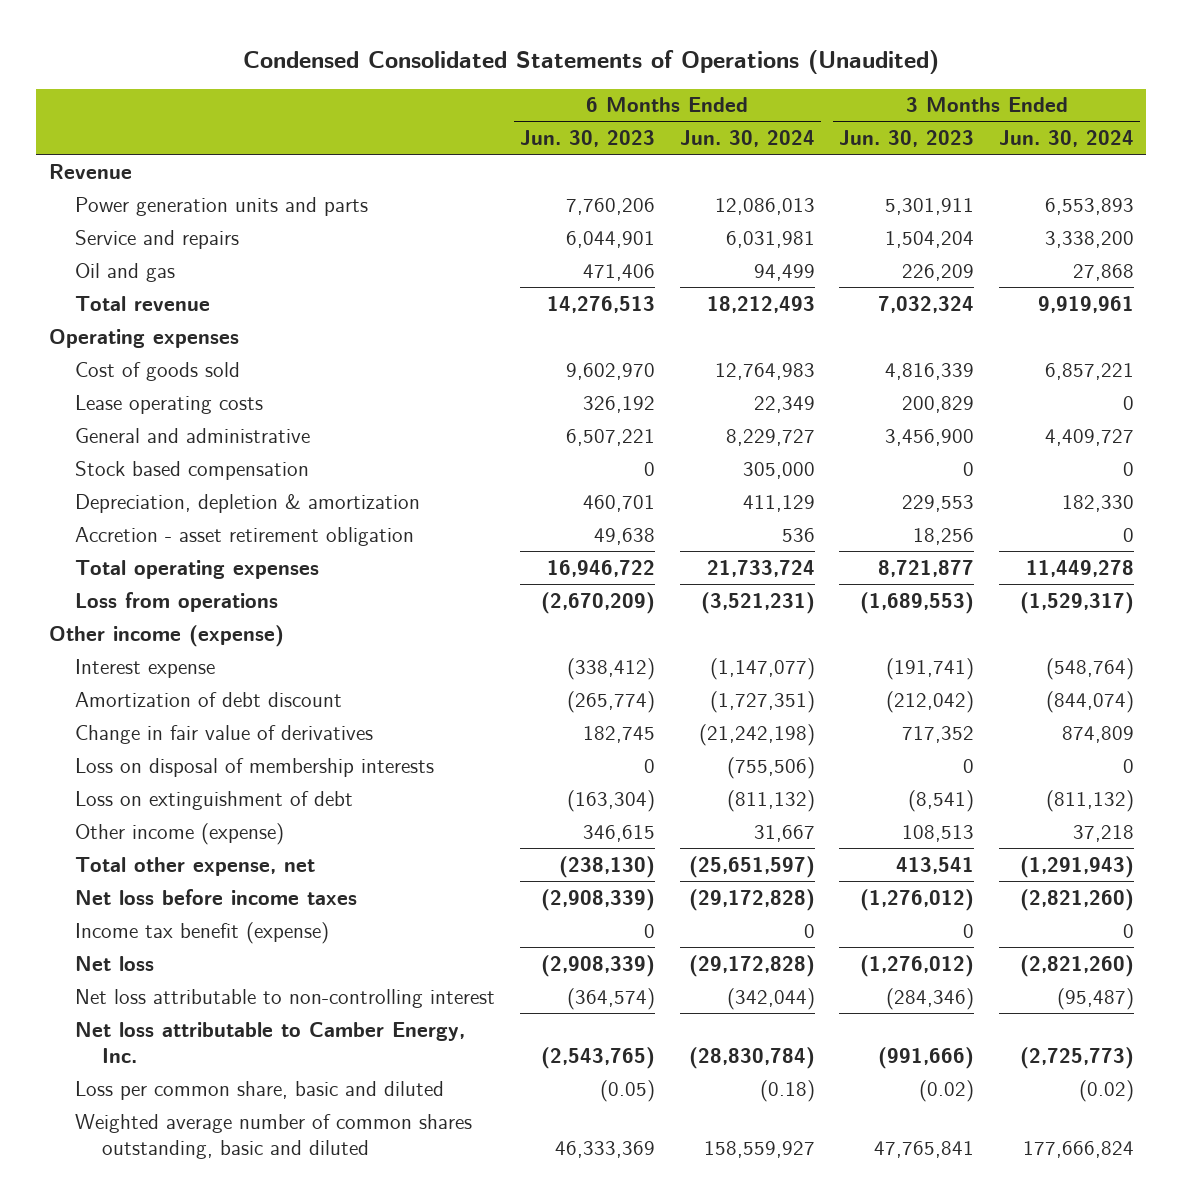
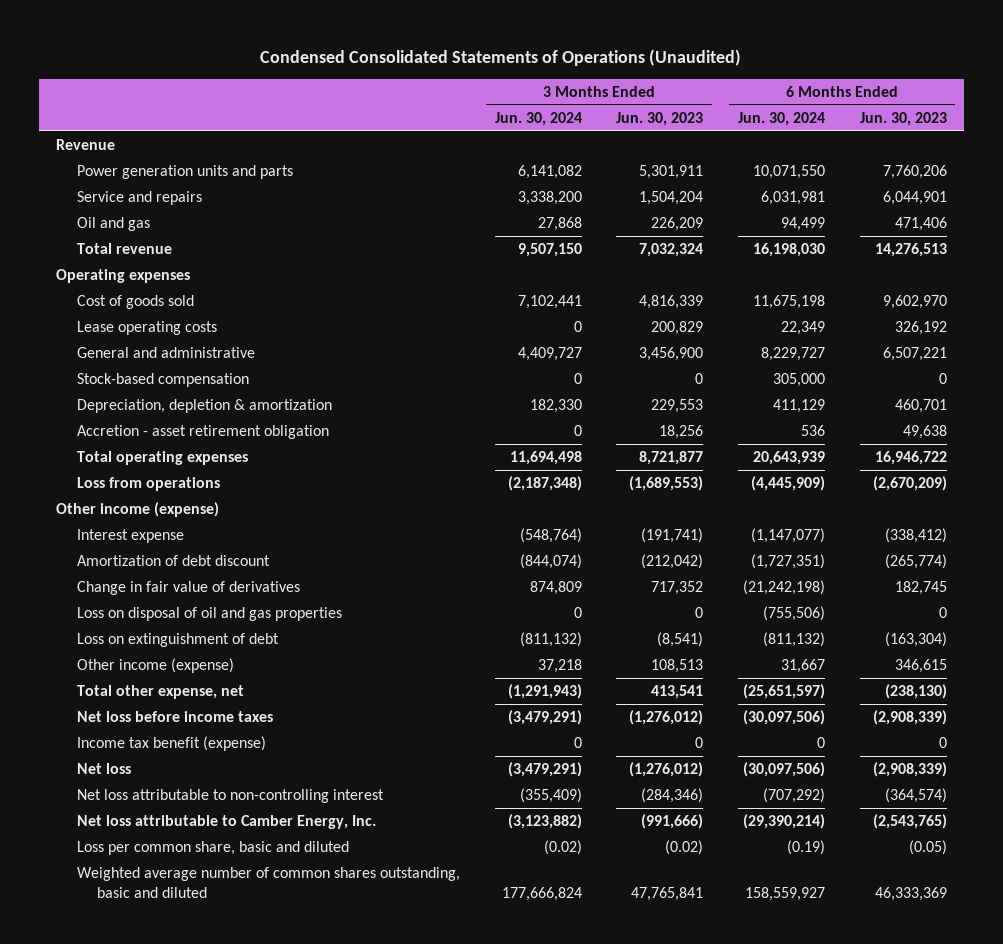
- | 6 Months Ended Jun. 30, 2023 | 6 Months Ended Jun. 30, 2024 | 3 Months Ended Jun. 30, 2023 | 3 Months Ended Jun. 30, 2024
+ | 3 Months Ended Jun. 30, 2024 | 3 Months Ended Jun. 30, 2023 | 6 Months Ended Jun. 30, 2024 | 6 Months Ended Jun. 30, 2023
- Power generation units and parts | 7,760,206 | 12,086,013 | 5,301,911 | 6,553,893
+ Power generation units and parts | 6,141,082 | 5,301,911 | 10,071,550 | 7,760,206
- Total revenue | 14,276,513 | 18,212,493 | 7,032,324 | 9,919,961
+ Total revenue | 9,507,150 | 7,032,324 | 16,198,030 | 14,276,513
- Cost of goods sold | 9,602,970 | 12,764,983 | 4,816,339 | 6,857,221
+ Cost of goods sold | 7,102,441 | 4,816,339 | 11,675,198 | 9,602,970
- Stock based compensation | 0 | 305,000 | 0 | 0
+ Stock-based compensation | 0 | 0 | 305,000 | 0
- Total operating expenses | 16,946,722 | 21,733,724 | 8,721,877 | 11,449,278
- Loss from operations | (2,670,209) | (3,521,231) | (1,689,553) | (1,529,317)
+ Total operating expenses | 11,694,498 | 8,721,877 | 20,643,939 | 16,946,722
+ Loss from operations | (2,187,348) | (1,689,553) | (4,445,909) | (2,670,209)
- Loss on disposal of membership interests | 0 | (755,506) | 0 | 0
+ Loss on disposal of oil and gas properties | 0 | 0 | (755,506) | 0
- Net loss before income taxes | (2,908,339) | (29,172,828) | (1,276,012) | (2,821,260)
+ Net loss before income taxes | (3,479,291) | (1,276,012) | (30,097,506) | (2,908,339)
- Net loss | (2,908,339) | (29,172,828) | (1,276,012) | (2,821,260)
- Net loss attributable to non-controlling interest | (364,574) | (342,044) | (284,346) | (95,487)
- Net loss attributable to Camber Energy, Inc. | (2,543,765) | (28,830,784) | (991,666) | (2,725,773)
- Loss per common share, basic and diluted | (0.05) | (0.18) | (0.02) | (0.02)
+ Net loss | (3,479,291) | (1,276,012) | (30,097,506) | (2,908,339)
+ Net loss attributable to non-controlling interest | (355,409) | (284,346) | (707,292) | (364,574)
+ Net loss attributable to Camber Energy, Inc. | (3,123,882) | (991,666) | (29,390,214) | (2,543,765)
+ Loss per common share, basic and diluted | (0.02) | (0.02) | (0.19) | (0.05)

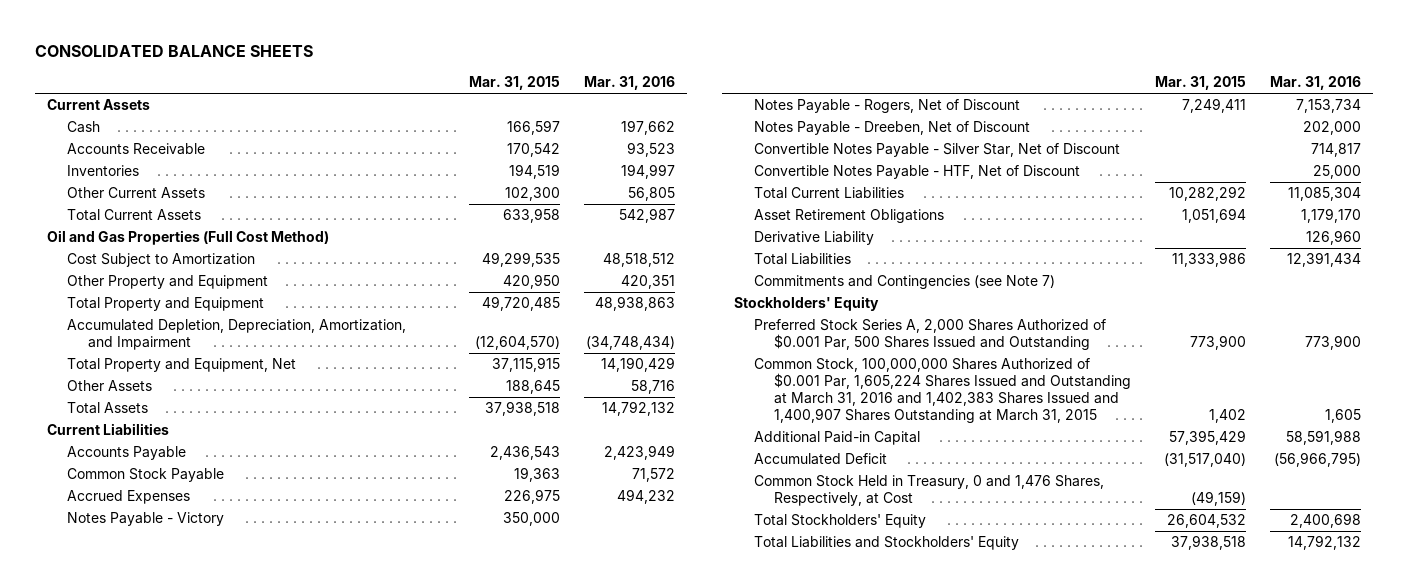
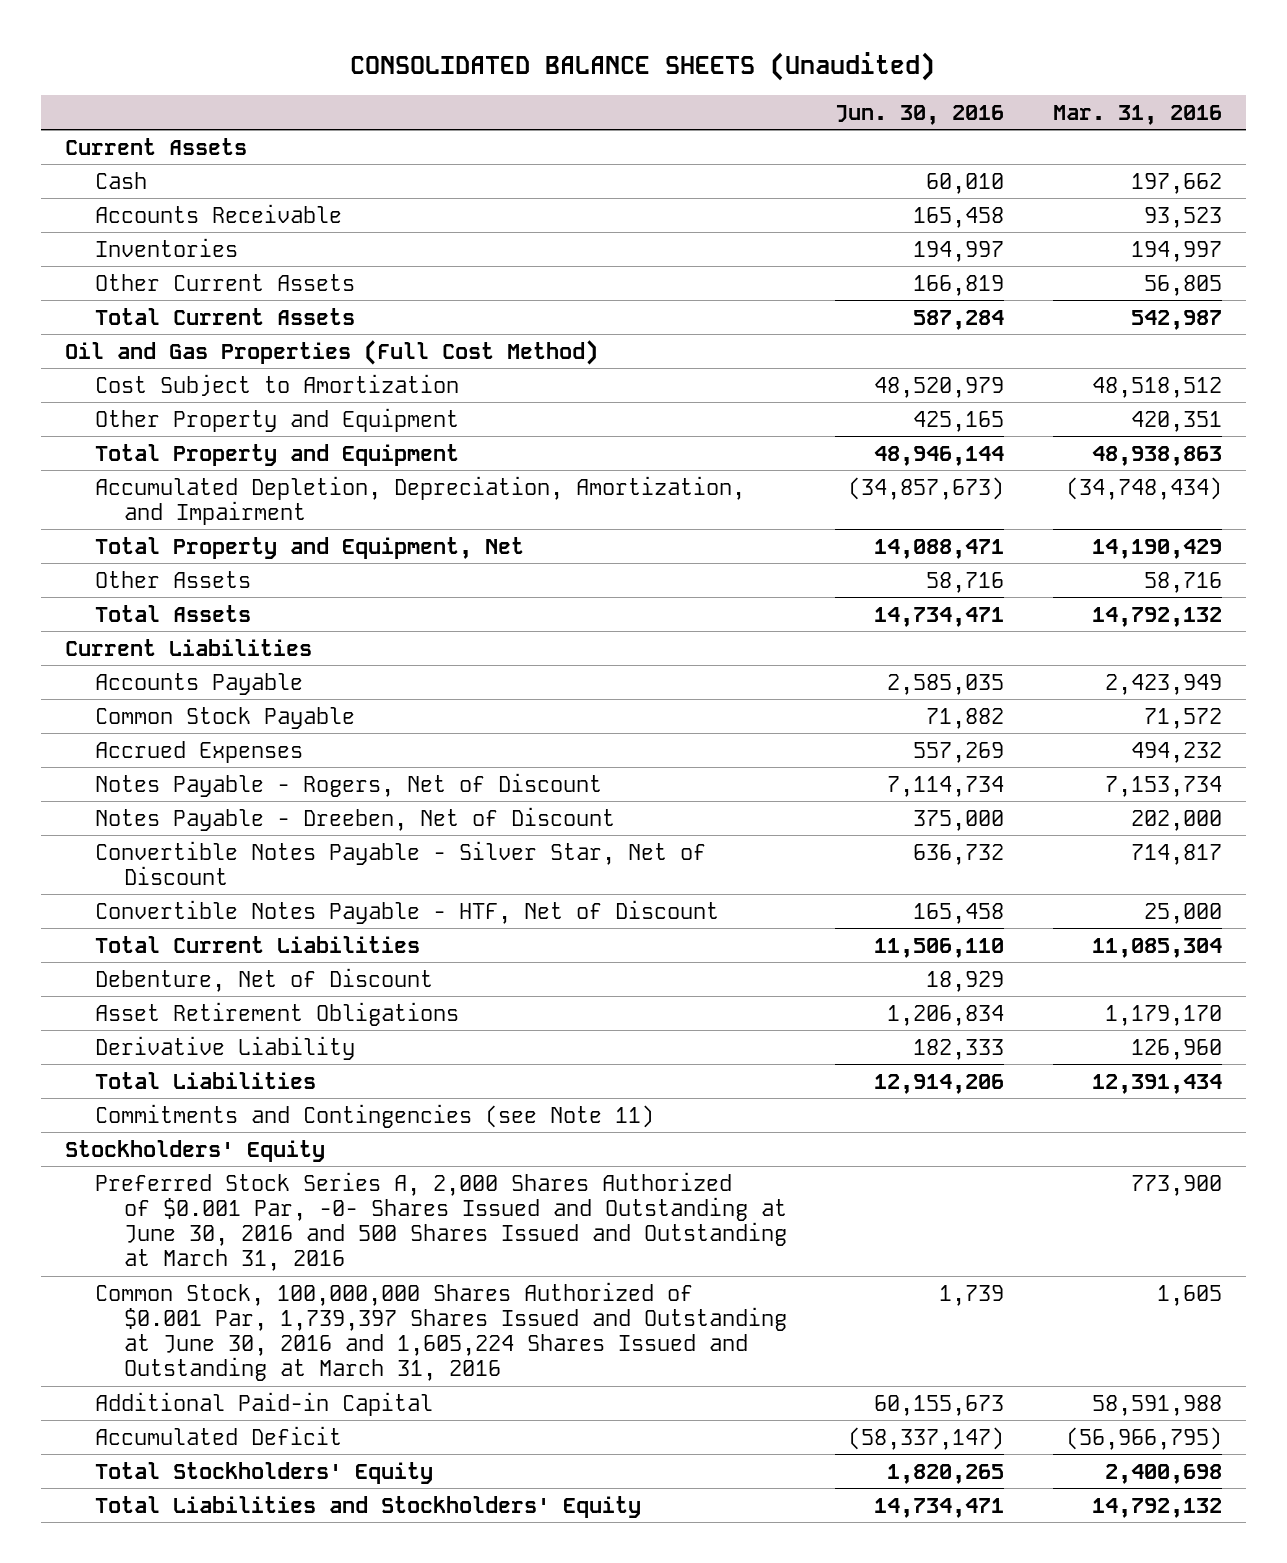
- CONSOLIDATED BALANCE SHEETS
+ CONSOLIDATED BALANCE SHEETS (Unaudited)
- | Mar. 31, 2015 | Mar. 31, 2016
+ | Jun. 30, 2016 | Mar. 31, 2016
- Notes Payable - Victory | 350,000 |
+ Debenture, Net of Discount | 18,929 |
- Commitments and Contingencies (see Note 7)
+ Commitments and Contingencies (see Note 11)
- Preferred Stock Series A, 2,000 Shares Authorized of $0.001 Par, 500 Shares Issued and Outstanding | 773,900 | 773,900
- Common Stock, 100,000,000 Shares Authorized of $0.001 Par, 1,605,224 Shares Issued and Outstanding at March 31, 2016 and 1,402,383 Shares Issued and 1,400,907 Shares Outstanding at March 31, 2015 | 1,402 | 1,605
+ Preferred Stock Series A, 2,000 Shares Authorized of $0.001 Par, -0- Shares Issued and Outstanding at June 30, 2016 and 500 Shares Issued and Outstanding at March 31, 2016 | | 773,900
+ Common Stock, 100,000,000 Shares Authorized of $0.001 Par, 1,739,397 Shares Issued and Outstanding at June 30, 2016 and 1,605,224 Shares Issued and Outstanding at March 31, 2016 | 1,739 | 1,605
- Common Stock Held in Treasury, 0 and 1,476 Shares, Respectively, at Cost | (49,159) |

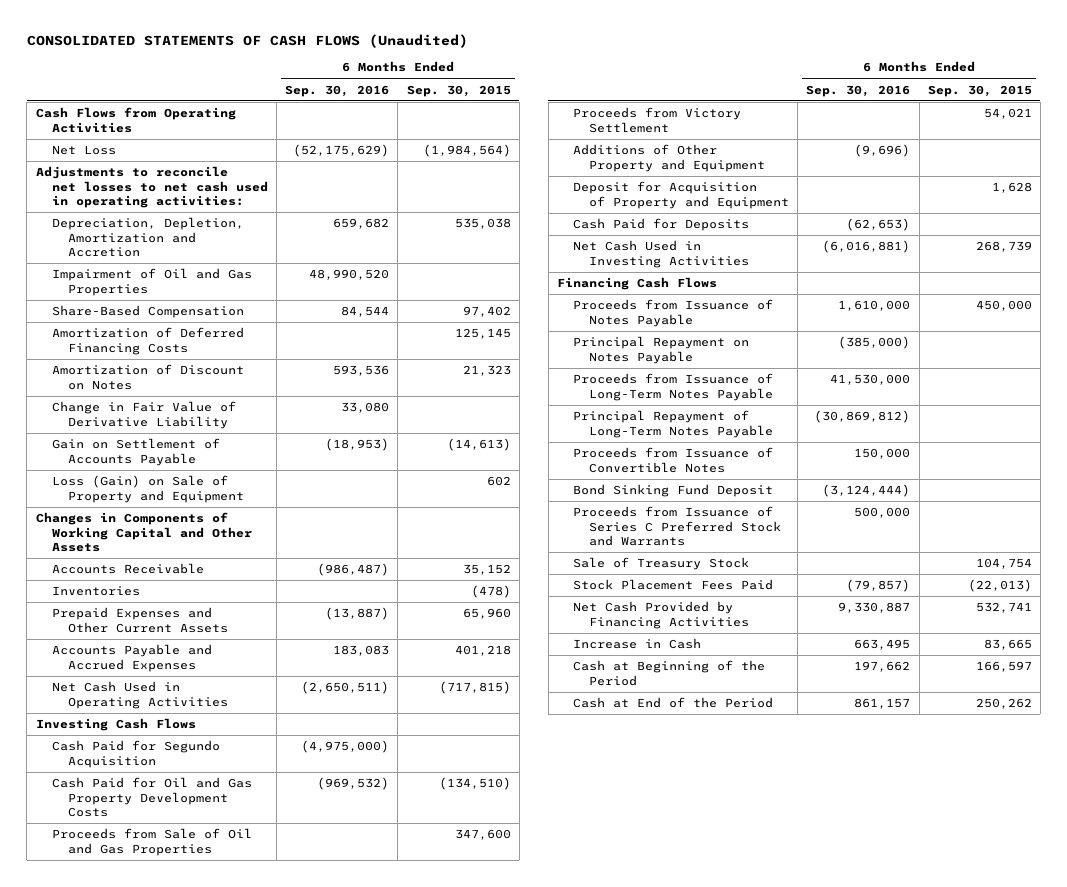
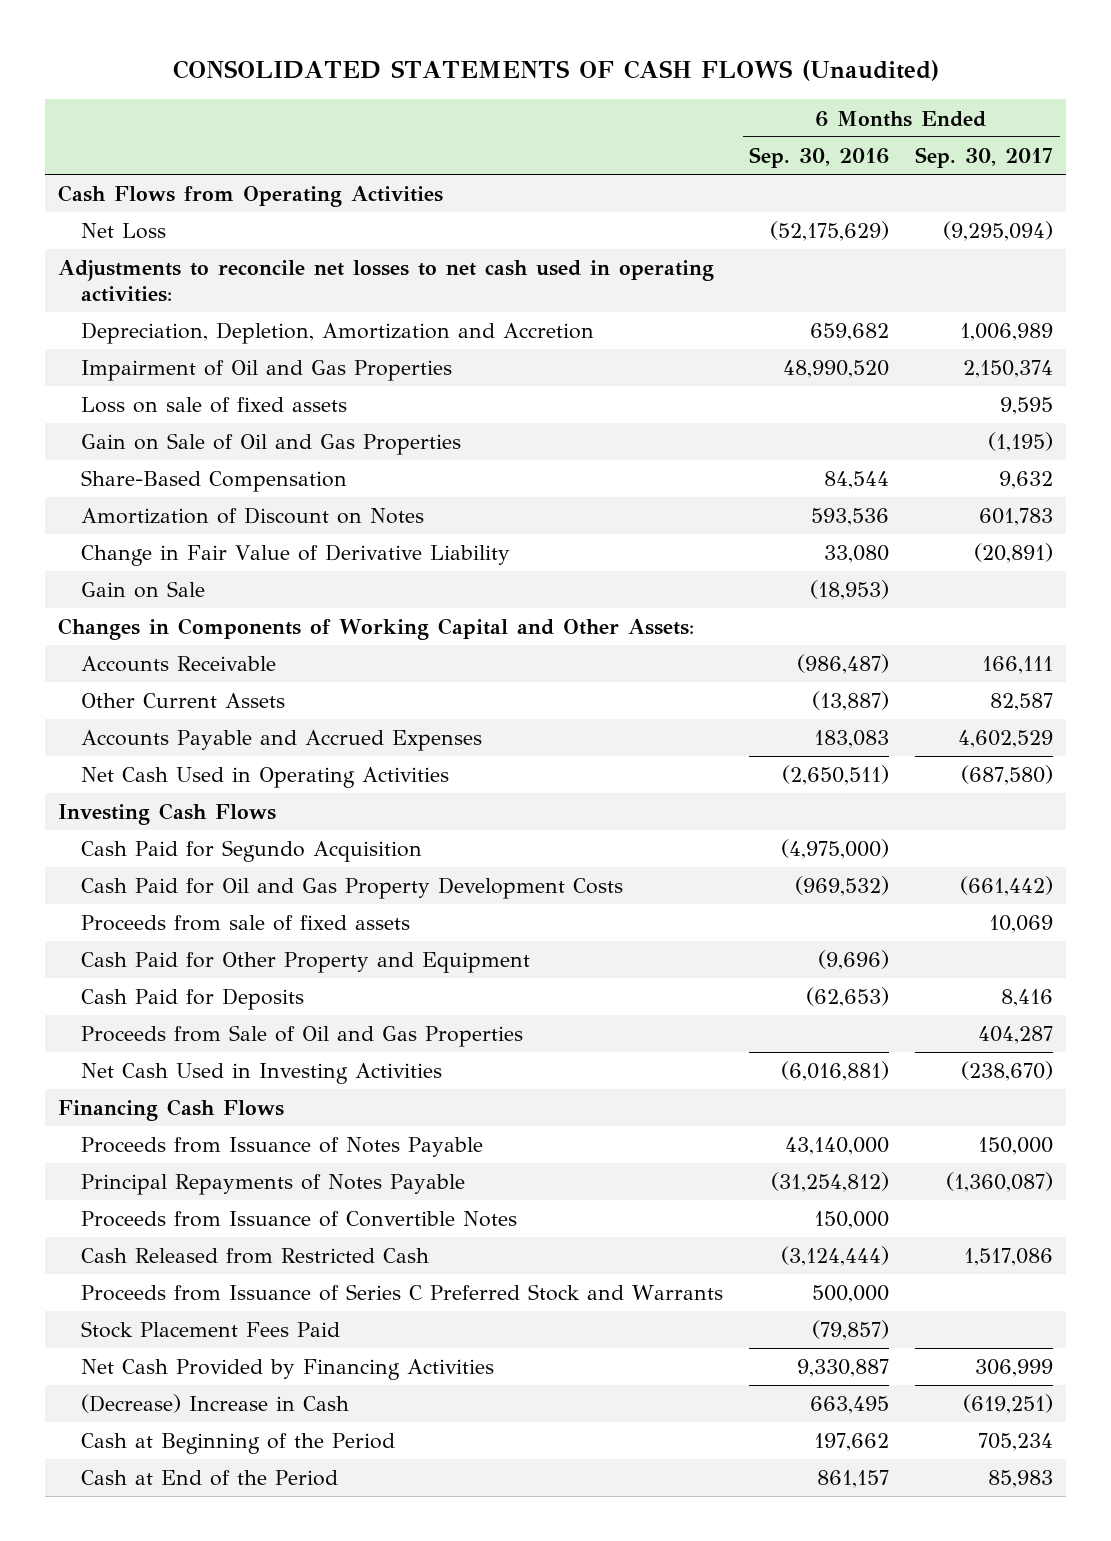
- | 6 Months Ended Sep. 30, 2016 | 6 Months Ended Sep. 30, 2015
+ | 6 Months Ended Sep. 30, 2016 | 6 Months Ended Sep. 30, 2017
+ Loss on sale of fixed assets | | 9,595
+ Gain on Sale of Oil and Gas Properties | | (1,195)
- Amortization of Deferred Financing Costs | | 125,145
- Gain on Settlement of Accounts Payable | (18,953) | (14,613)
- Loss (Gain) on Sale of Property and Equipment | | 602
- Changes in Components of Working Capital and Other Assets
+ Gain on Sale | (18,953) |
+ Changes in Components of Working Capital and Other Assets:
- Inventories | | (478)
- Prepaid Expenses and Other Current Assets | (13,887) | 65,960
+ Other Current Assets | (13,887) | 82,587
- Proceeds from Victory Settlement | | 54,021
- Additions of Other Property and Equipment | (9,696) |
- Deposit for Acquisition of Property and Equipment | | 1,628
+ Proceeds from sale of fixed assets | | 10,069
+ Cash Paid for Other Property and Equipment | (9,696) |
moved down: Proceeds from Sale of Oil and Gas Properties | | 404,287
- Proceeds from Issuance of Notes Payable | 1,610,000 | 450,000
- Principal Repayment on Notes Payable | (385,000) |
- Proceeds from Issuance of Long-Term Notes Payable | 41,530,000 |
- Principal Repayment of Long-Term Notes Payable | (30,869,812) |
+ Proceeds from Issuance of Notes Payable | 43,140,000 | 150,000
+ Principal Repayments of Notes Payable | (31,254,812) | (1,360,087)
- Bond Sinking Fund Deposit | (3,124,444) |
+ Cash Released from Restricted Cash | (3,124,444) | 1,517,086
- Sale of Treasury Stock | | 104,754
- Increase in Cash | 663,495 | 83,665
+ (Decrease) Increase in Cash | 663,495 | (619,251)

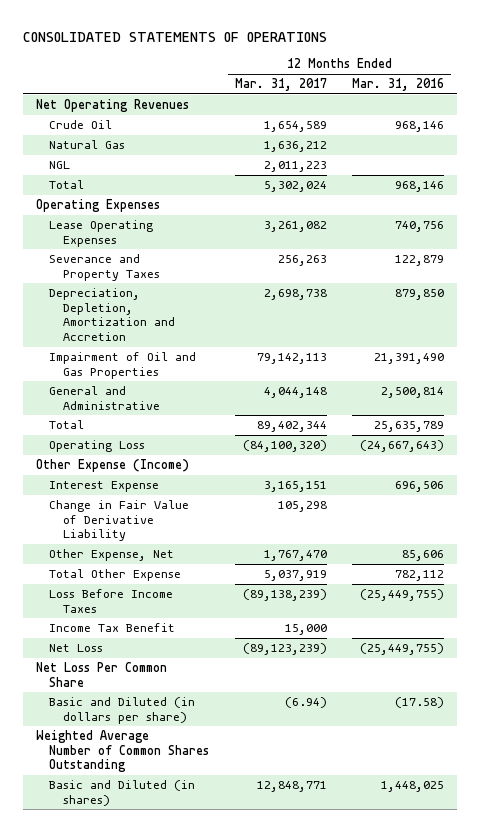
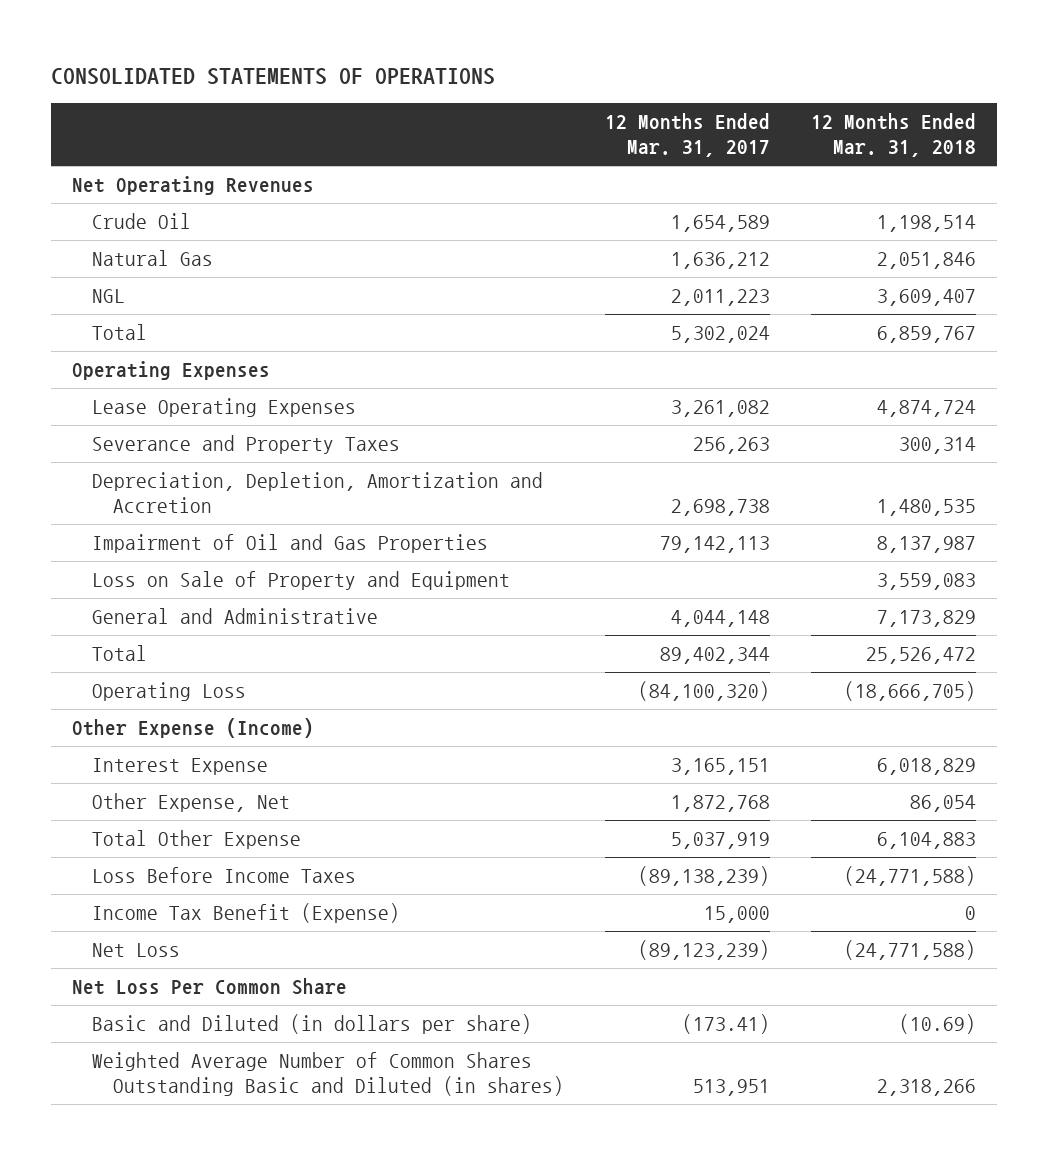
- | 12 Months Ended Mar. 31, 2017 | 12 Months Ended Mar. 31, 2016
+ | 12 Months Ended Mar. 31, 2017 | 12 Months Ended Mar. 31, 2018
+ Loss on Sale of Property and Equipment | | 3,559,083
- Change in Fair Value of Derivative Liability | 105,298 |
- Other Expense, Net | 1,767,470 | 85,606
+ Other Expense, Net | 1,872,768 | 86,054
- Income Tax Benefit | 15,000 |
+ Income Tax Benefit (Expense) | 15,000 | 0
- Basic and Diluted (in dollars per share) | (6.94) | (17.58)
- Weighted Average Number of Common Shares Outstanding
- Basic and Diluted (in shares) | 12,848,771 | 1,448,025
+ Basic and Diluted (in dollars per share) | (173.41) | (10.69)
+ Weighted Average Number of Common Shares Outstanding Basic and Diluted (in shares) | 513,951 | 2,318,266

